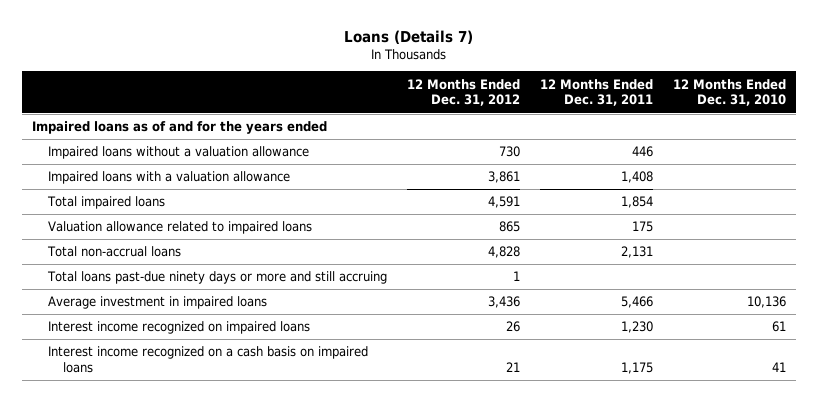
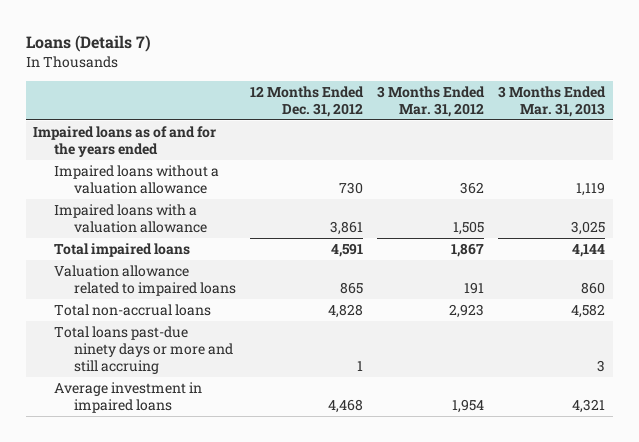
- | 12 Months Ended Dec. 31, 2012 | 12 Months Ended Dec. 31, 2011 | 12 Months Ended Dec. 31, 2010
+ | 12 Months Ended Dec. 31, 2012 | 3 Months Ended Mar. 31, 2012 | 3 Months Ended Mar. 31, 2013
- Average investment in impaired loans | 3,436 | 5,466 | 10,136
- Interest income recognized on impaired loans | 26 | 1,230 | 61
- Interest income recognized on a cash basis on impaired loans | 21 | 1,175 | 41
+ Average investment in impaired loans | 4,468 | 1,954 | 4,321

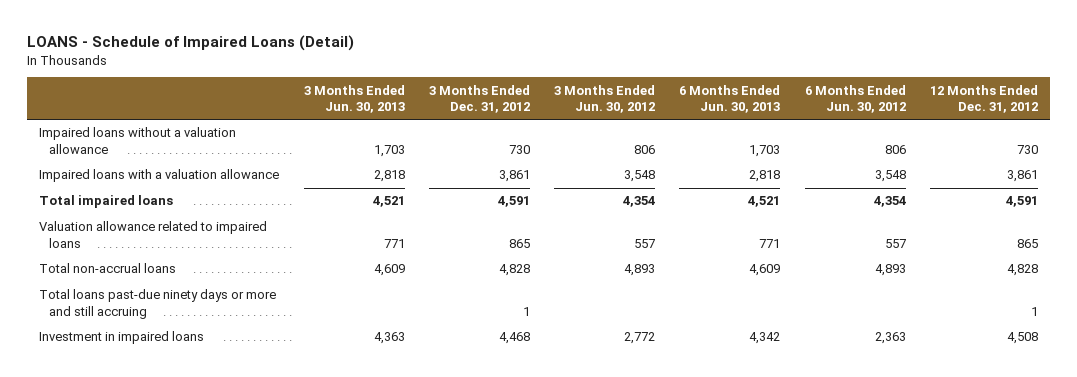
- Loans (Details 7)
+ LOANS - Schedule of Impaired Loans (Detail)
- | 12 Months Ended Dec. 31, 2012 | 3 Months Ended Mar. 31, 2012 | 3 Months Ended Mar. 31, 2013
+ | 3 Months Ended Jun. 30, 2013 | 3 Months Ended Dec. 31, 2012 | 3 Months Ended Jun. 30, 2012 | 6 Months Ended Jun. 30, 2013 | 6 Months Ended Jun. 30, 2012 | 12 Months Ended Dec. 31, 2012
- Impaired loans as of and for the years ended
- Average investment in impaired loans | 4,468 | 1,954 | 4,321
+ Investment in impaired loans | 4,363 | 4,468 | 2,772 | 4,342 | 2,363 | 4,508

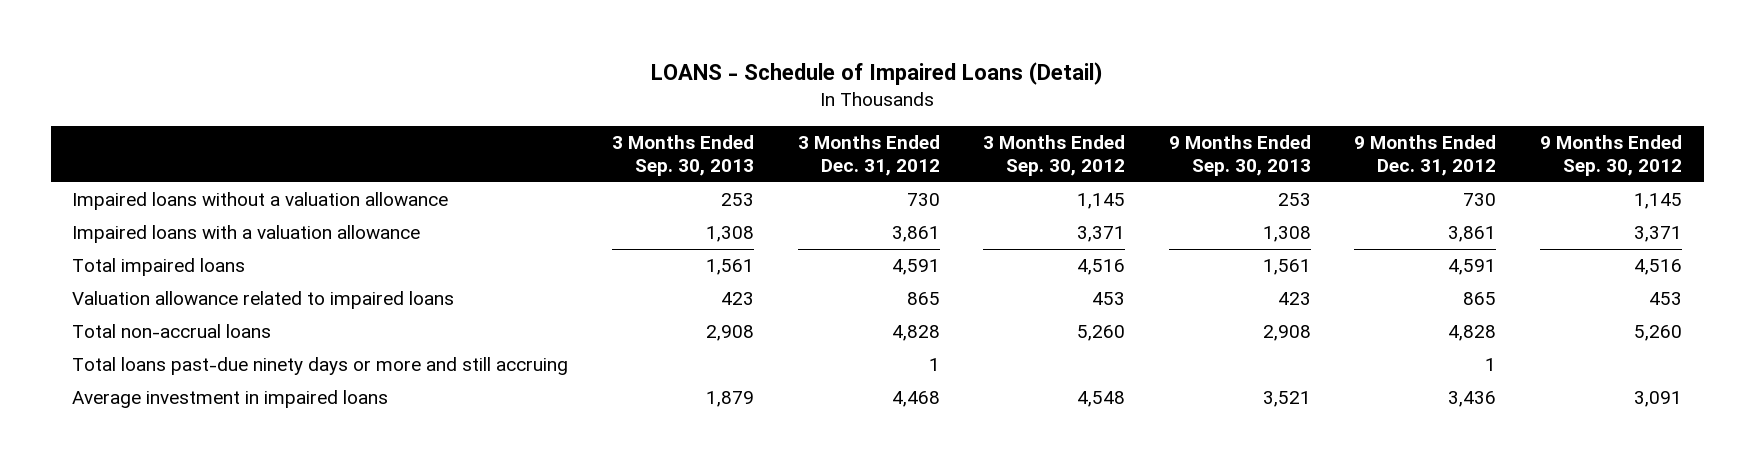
- | 3 Months Ended Jun. 30, 2013 | 3 Months Ended Dec. 31, 2012 | 3 Months Ended Jun. 30, 2012 | 6 Months Ended Jun. 30, 2013 | 6 Months Ended Jun. 30, 2012 | 12 Months Ended Dec. 31, 2012
+ | 3 Months Ended Sep. 30, 2013 | 3 Months Ended Dec. 31, 2012 | 3 Months Ended Sep. 30, 2012 | 9 Months Ended Sep. 30, 2013 | 9 Months Ended Dec. 31, 2012 | 9 Months Ended Sep. 30, 2012
- Investment in impaired loans | 4,363 | 4,468 | 2,772 | 4,342 | 2,363 | 4,508
+ Average investment in impaired loans | 1,879 | 4,468 | 4,548 | 3,521 | 3,436 | 3,091

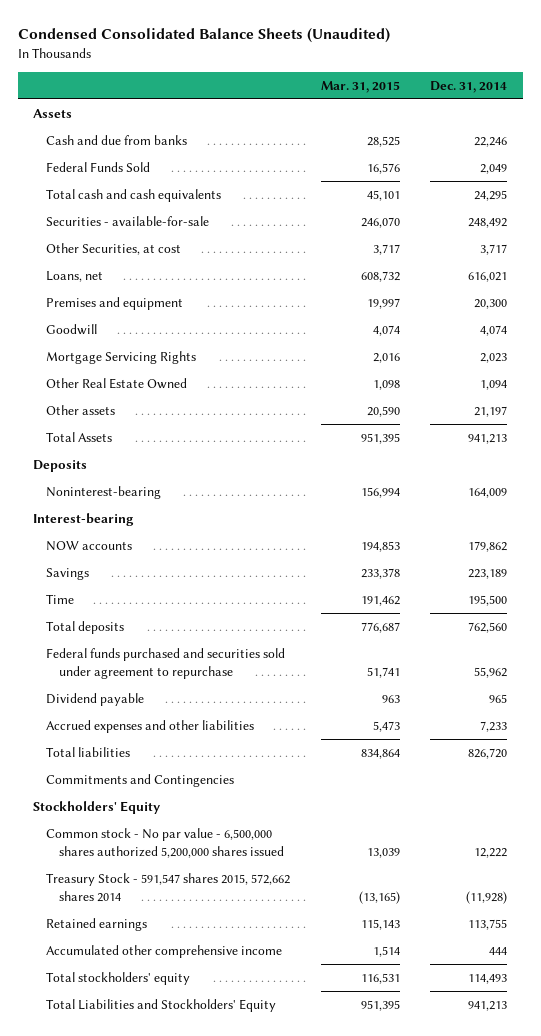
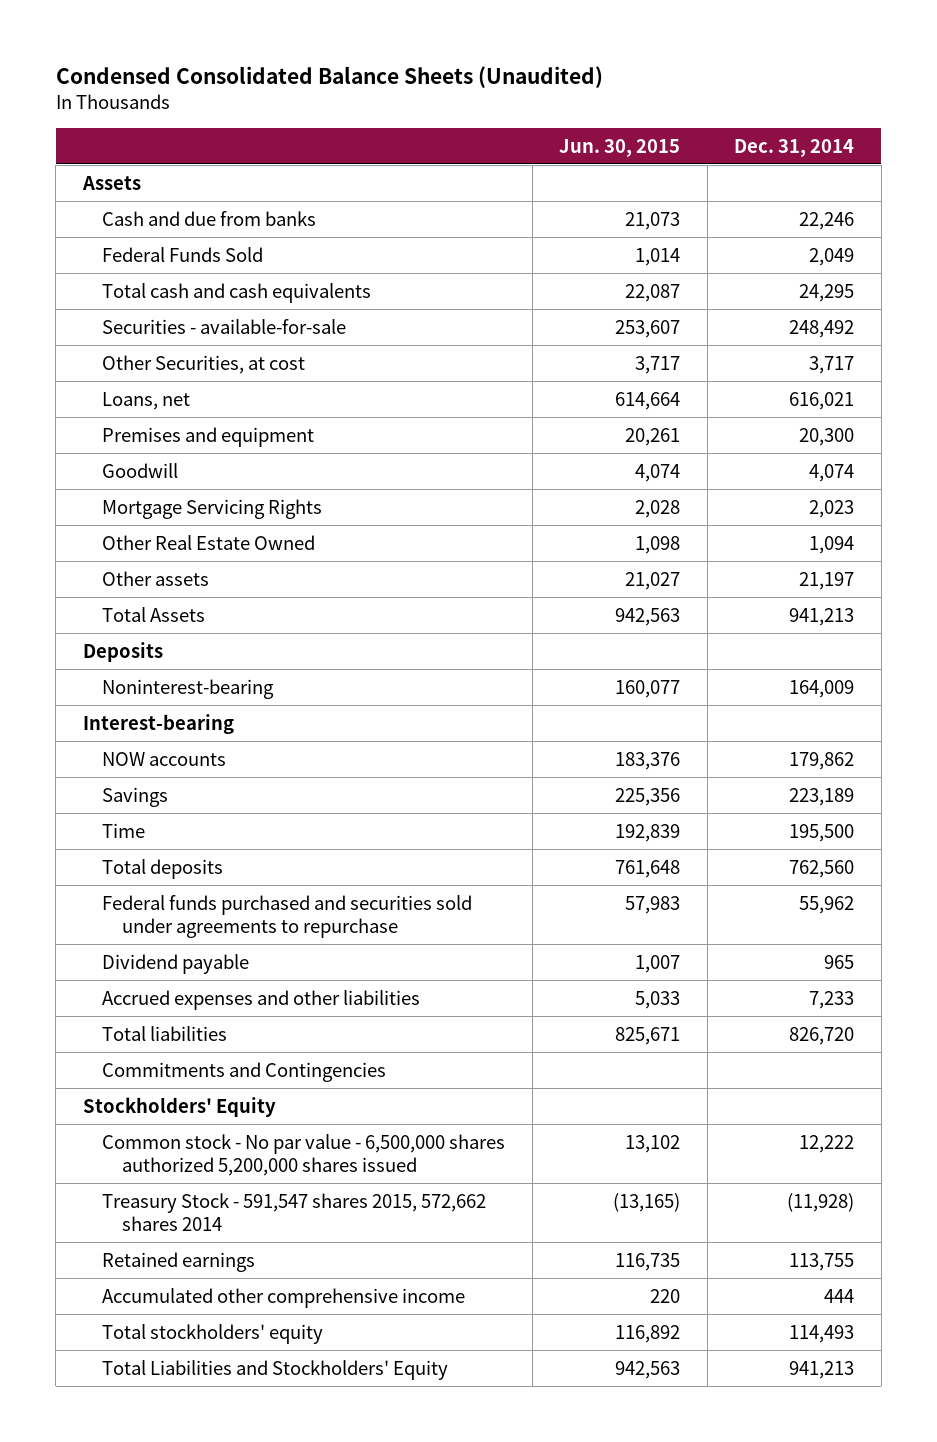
- | Mar. 31, 2015 | Dec. 31, 2014
+ | Jun. 30, 2015 | Dec. 31, 2014
- Federal funds purchased and securities sold under agreement to repurchase | 51,741 | 55,962
+ Federal funds purchased and securities sold under agreements to repurchase | 57,983 | 55,962

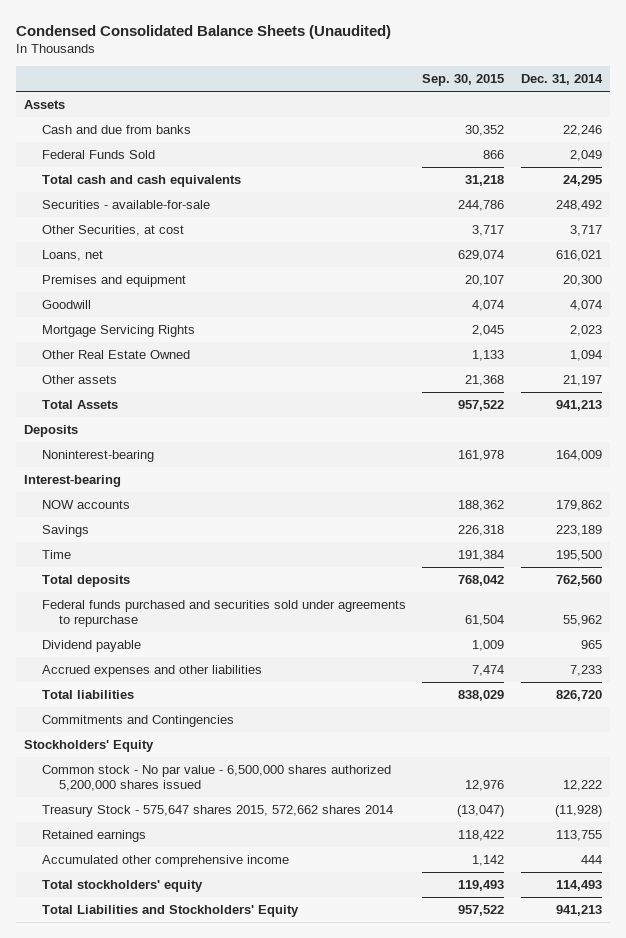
- | Jun. 30, 2015 | Dec. 31, 2014
+ | Sep. 30, 2015 | Dec. 31, 2014
- Treasury Stock - 591,547 shares 2015, 572,662 shares 2014 | (13,165) | (11,928)
+ Treasury Stock - 575,647 shares 2015, 572,662 shares 2014 | (13,047) | (11,928)

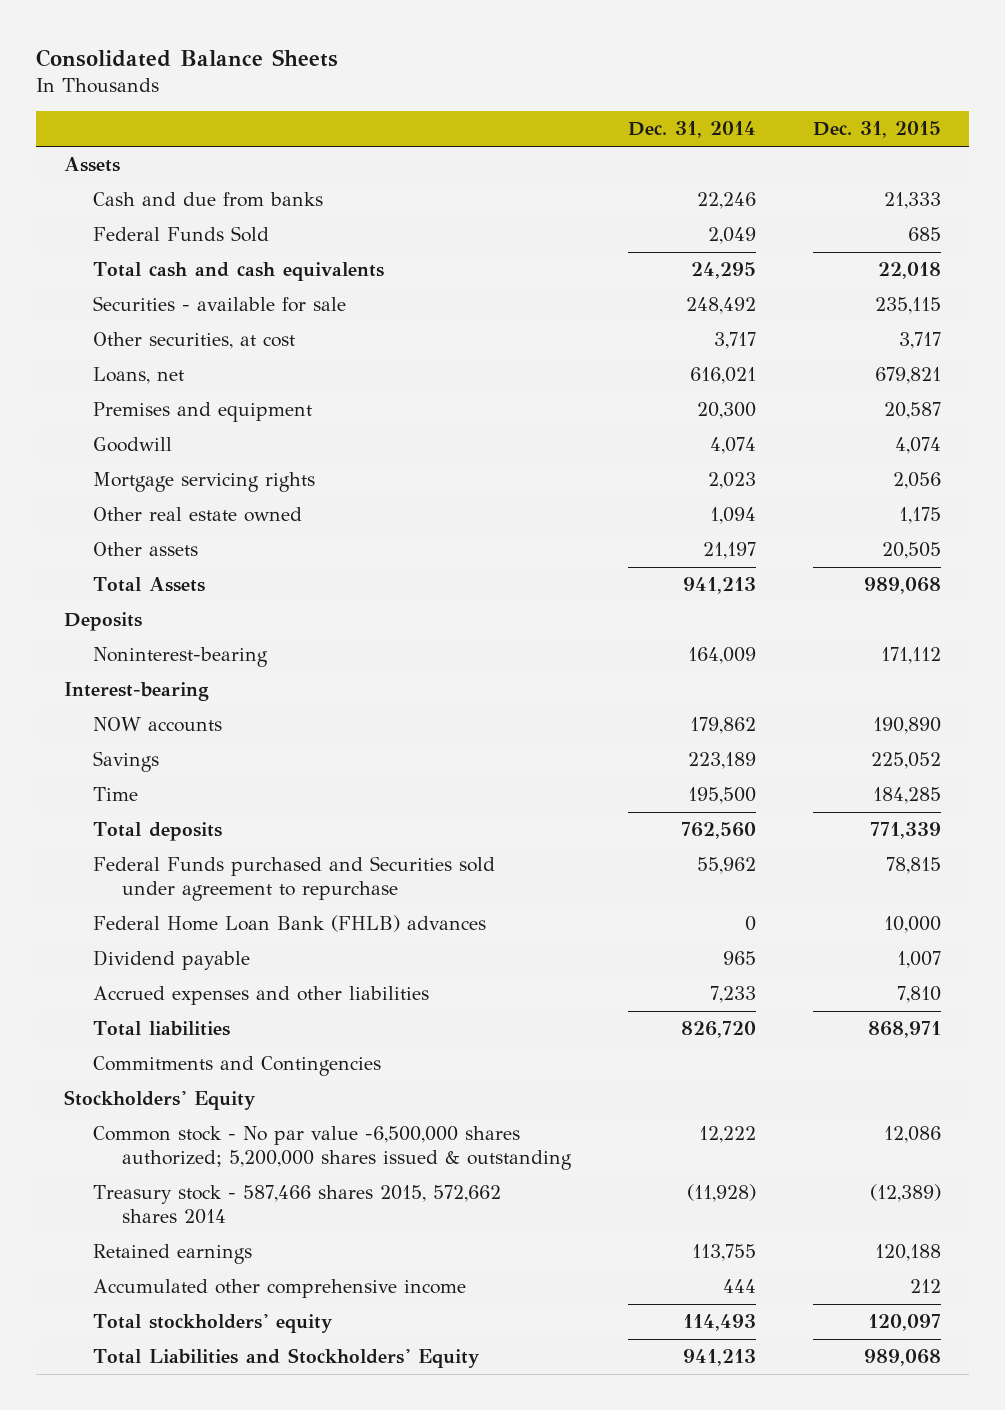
- Condensed Consolidated Balance Sheets (Unaudited)
+ Consolidated Balance Sheets
- | Sep. 30, 2015 | Dec. 31, 2014
+ | Dec. 31, 2014 | Dec. 31, 2015
- Securities - available-for-sale | 244,786 | 248,492
- Other Securities, at cost | 3,717 | 3,717
+ Securities - available for sale | 248,492 | 235,115
+ Other securities, at cost | 3,717 | 3,717
- Mortgage Servicing Rights | 2,045 | 2,023
- Other Real Estate Owned | 1,133 | 1,094
+ Mortgage servicing rights | 2,023 | 2,056
+ Other real estate owned | 1,094 | 1,175
- Federal funds purchased and securities sold under agreements to repurchase | 61,504 | 55,962
+ Federal Funds purchased and Securities sold under agreement to repurchase | 55,962 | 78,815
+ Federal Home Loan Bank (FHLB) advances | 0 | 10,000
- Common stock - No par value - 6,500,000 shares authorized 5,200,000 shares issued | 12,976 | 12,222
- Treasury Stock - 575,647 shares 2015, 572,662 shares 2014 | (13,047) | (11,928)
+ Common stock - No par value -6,500,000 shares authorized; 5,200,000 shares issued & outstanding | 12,222 | 12,086
+ Treasury stock - 587,466 shares 2015, 572,662 shares 2014 | (11,928) | (12,389)

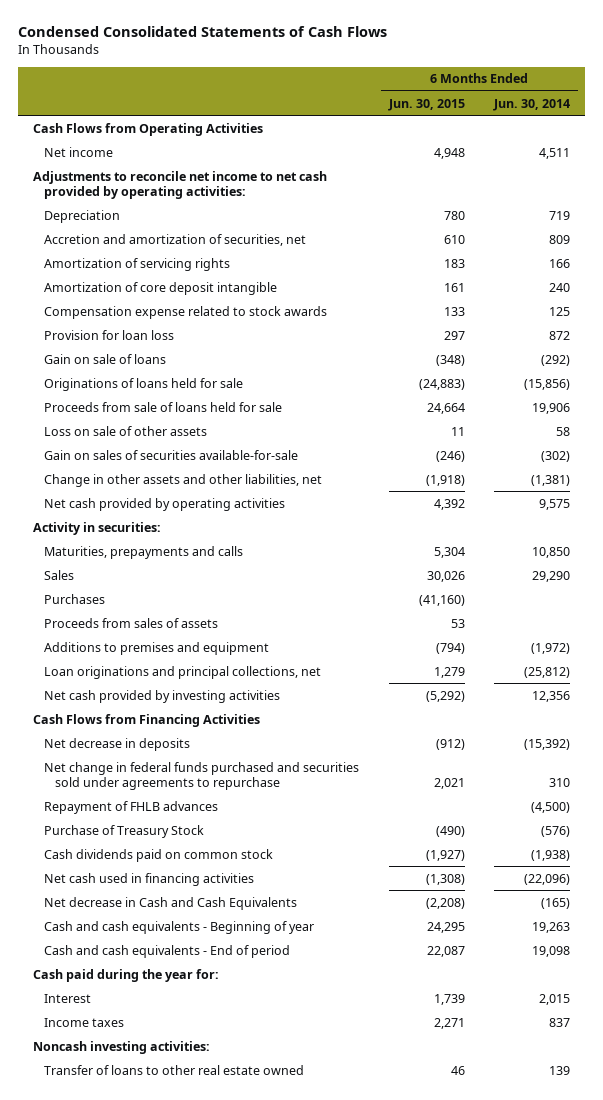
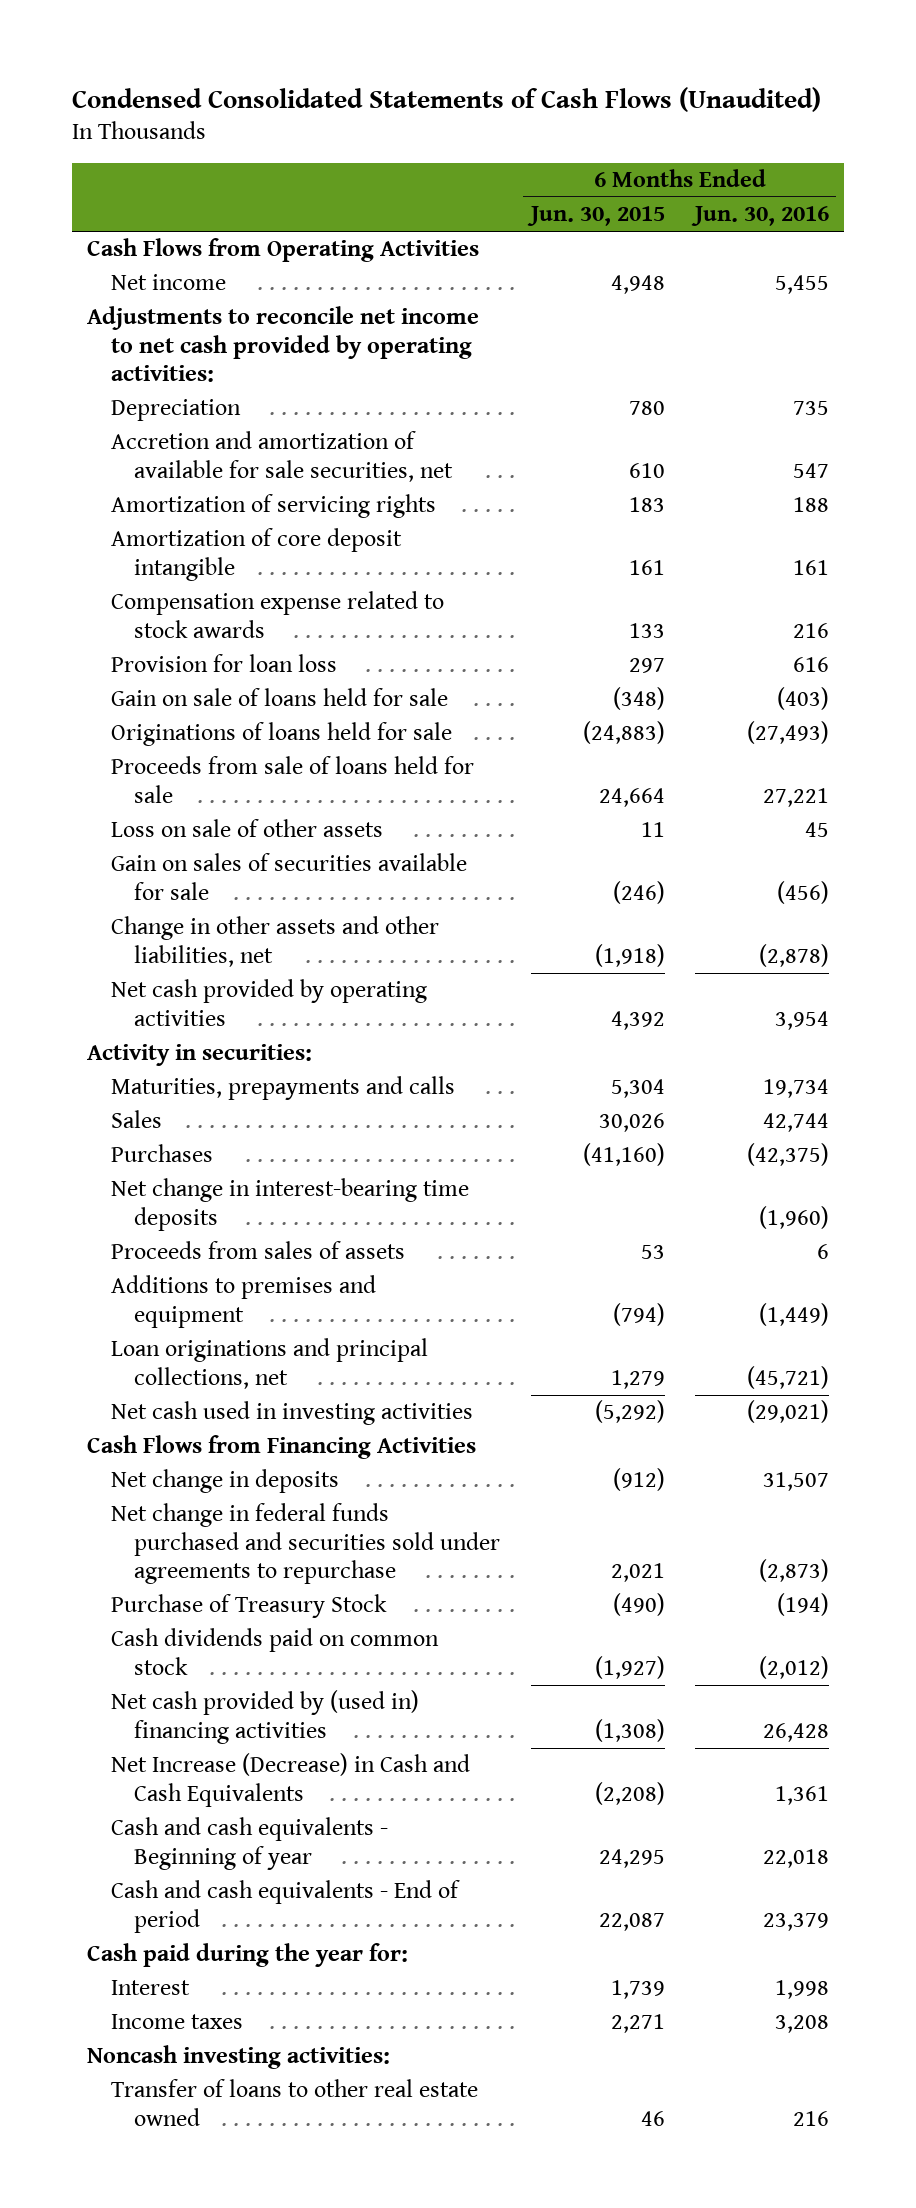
- Condensed Consolidated Statements of Cash Flows
+ Condensed Consolidated Statements of Cash Flows (Unaudited)
- | 6 Months Ended Jun. 30, 2015 | 6 Months Ended Jun. 30, 2014
+ | 6 Months Ended Jun. 30, 2015 | 6 Months Ended Jun. 30, 2016
- Accretion and amortization of securities, net | 610 | 809
+ Accretion and amortization of available for sale securities, net | 610 | 547
- Gain on sale of loans | (348) | (292)
+ Gain on sale of loans held for sale | (348) | (403)
- Gain on sales of securities available-for-sale | (246) | (302)
+ Gain on sales of securities available for sale | (246) | (456)
+ Net change in interest-bearing time deposits | | (1,960)
- Net cash provided by investing activities | (5,292) | 12,356
+ Net cash used in investing activities | (5,292) | (29,021)
- Net decrease in deposits | (912) | (15,392)
+ Net change in deposits | (912) | 31,507
- Repayment of FHLB advances | | (4,500)
- Net cash used in financing activities | (1,308) | (22,096)
- Net decrease in Cash and Cash Equivalents | (2,208) | (165)
+ Net cash provided by (used in) financing activities | (1,308) | 26,428
+ Net Increase (Decrease) in Cash and Cash Equivalents | (2,208) | 1,361

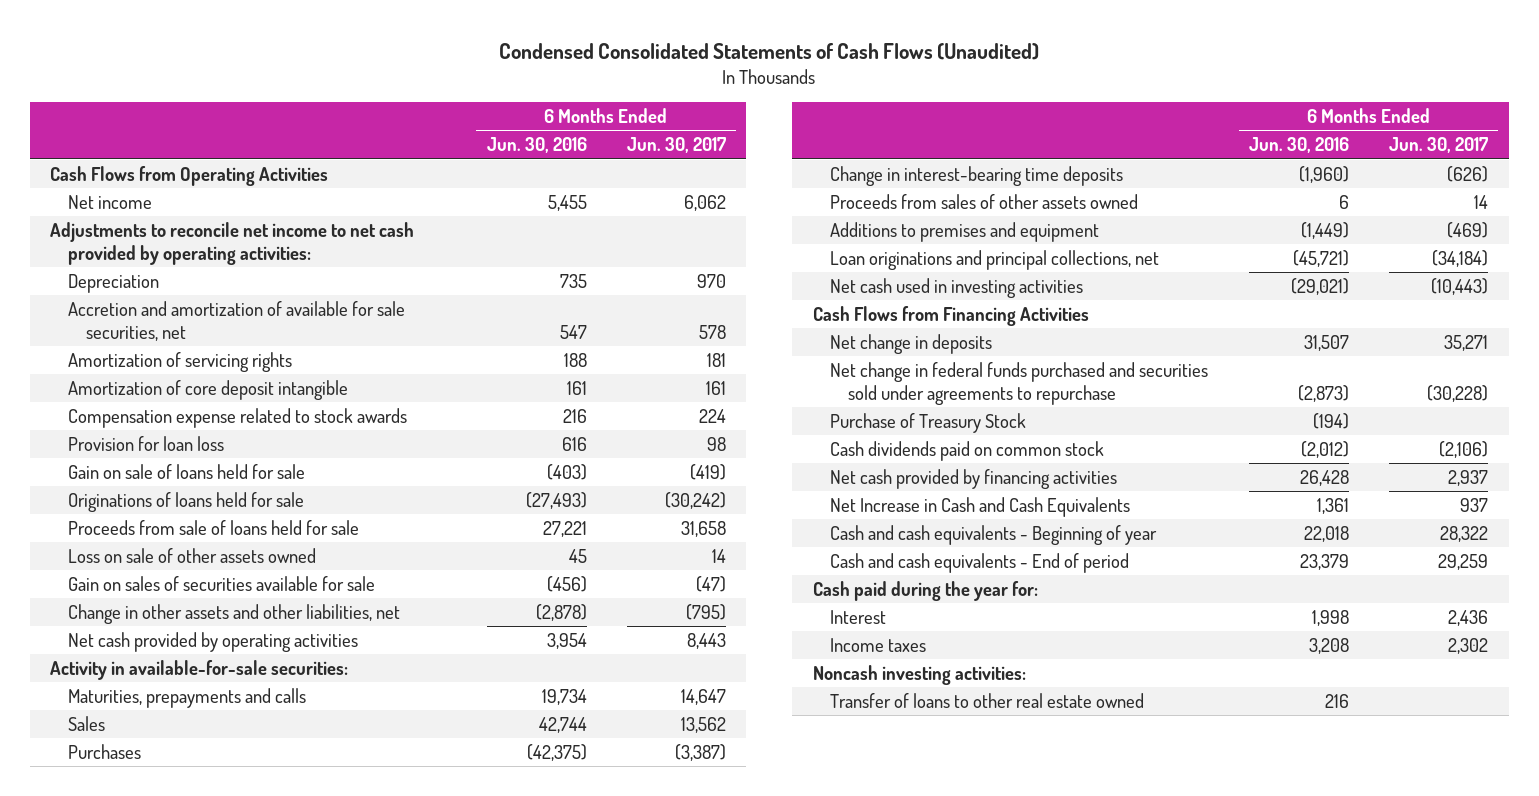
- | 6 Months Ended Jun. 30, 2015 | 6 Months Ended Jun. 30, 2016
+ | 6 Months Ended Jun. 30, 2016 | 6 Months Ended Jun. 30, 2017
- Loss on sale of other assets | 11 | 45
+ Loss on sale of other assets owned | 45 | 14
- Activity in securities:
+ Activity in available-for-sale securities:
- Net change in interest-bearing time deposits | | (1,960)
- Proceeds from sales of assets | 53 | 6
+ Change in interest-bearing time deposits | (1,960) | (626)
+ Proceeds from sales of other assets owned | 6 | 14
- Net cash provided by (used in) financing activities | (1,308) | 26,428
- Net Increase (Decrease) in Cash and Cash Equivalents | (2,208) | 1,361
+ Net cash provided by financing activities | 26,428 | 2,937
+ Net Increase in Cash and Cash Equivalents | 1,361 | 937

